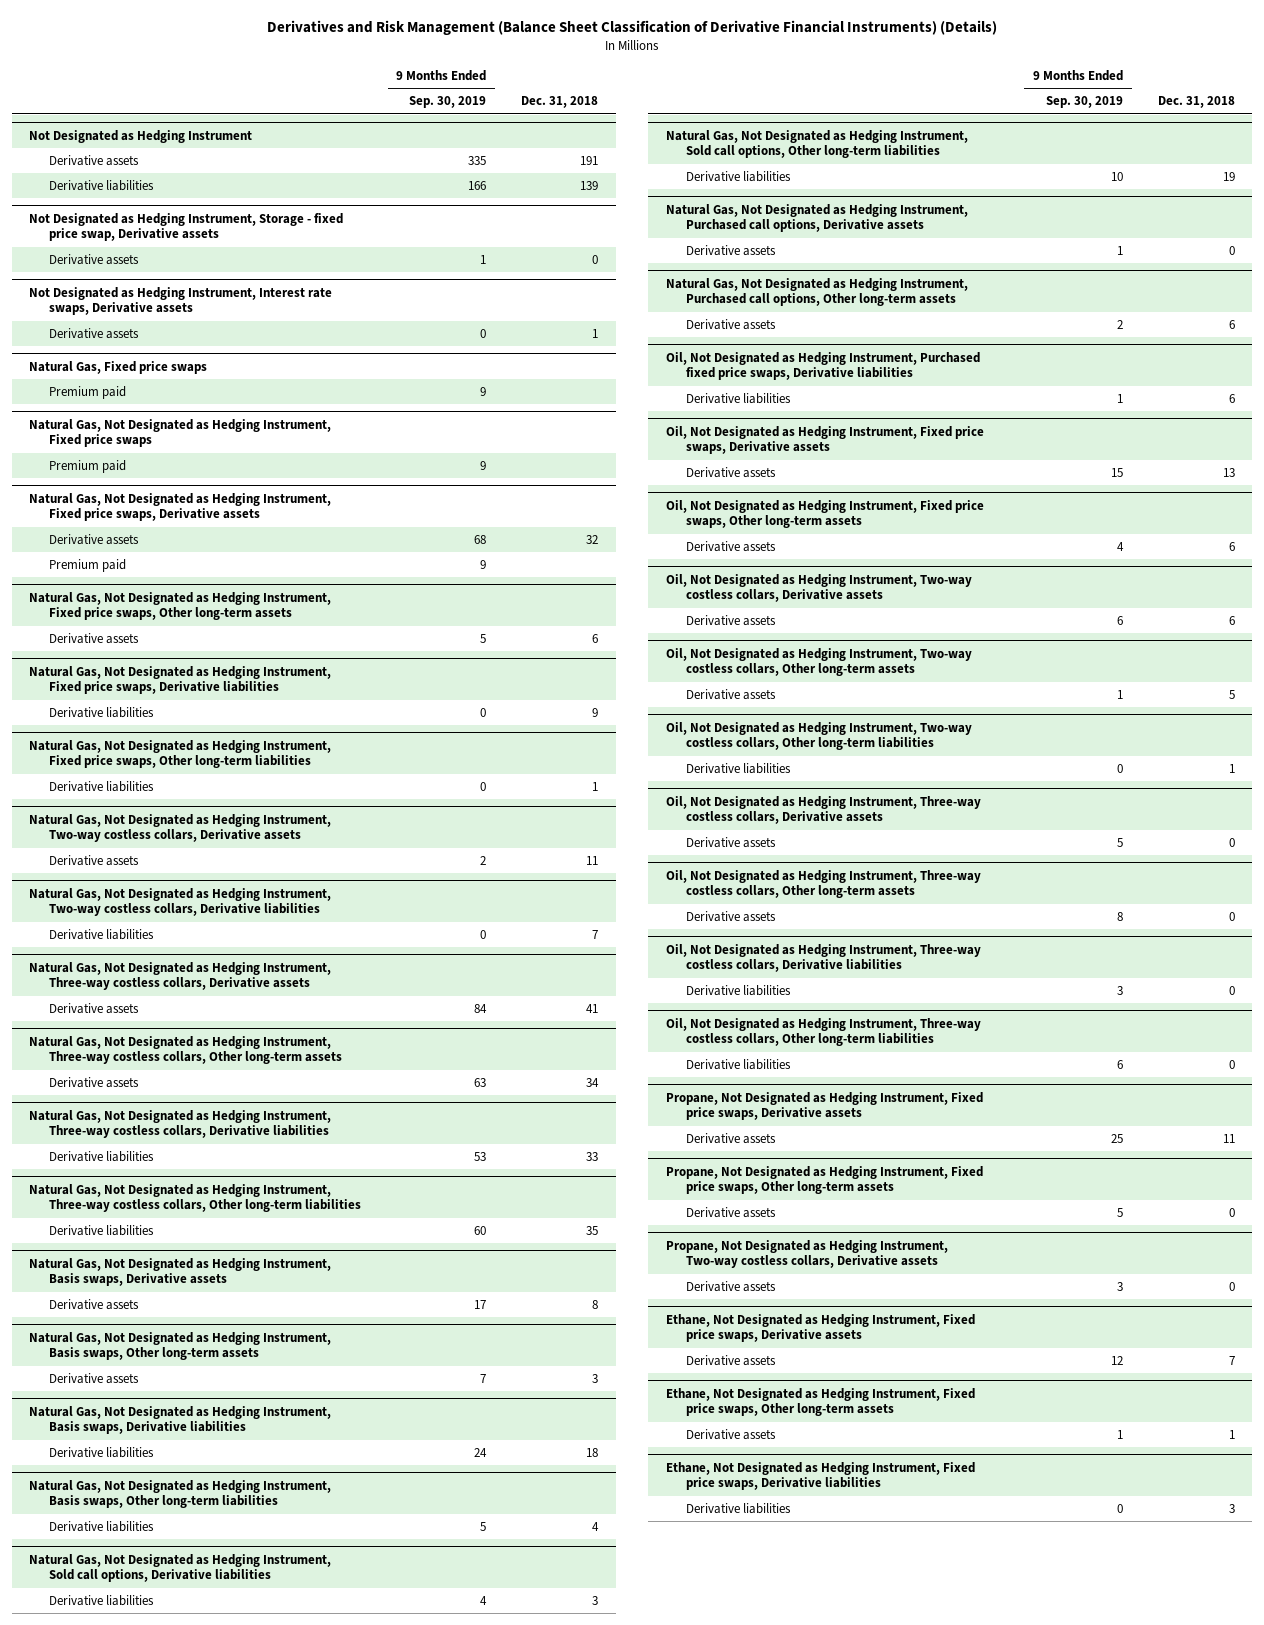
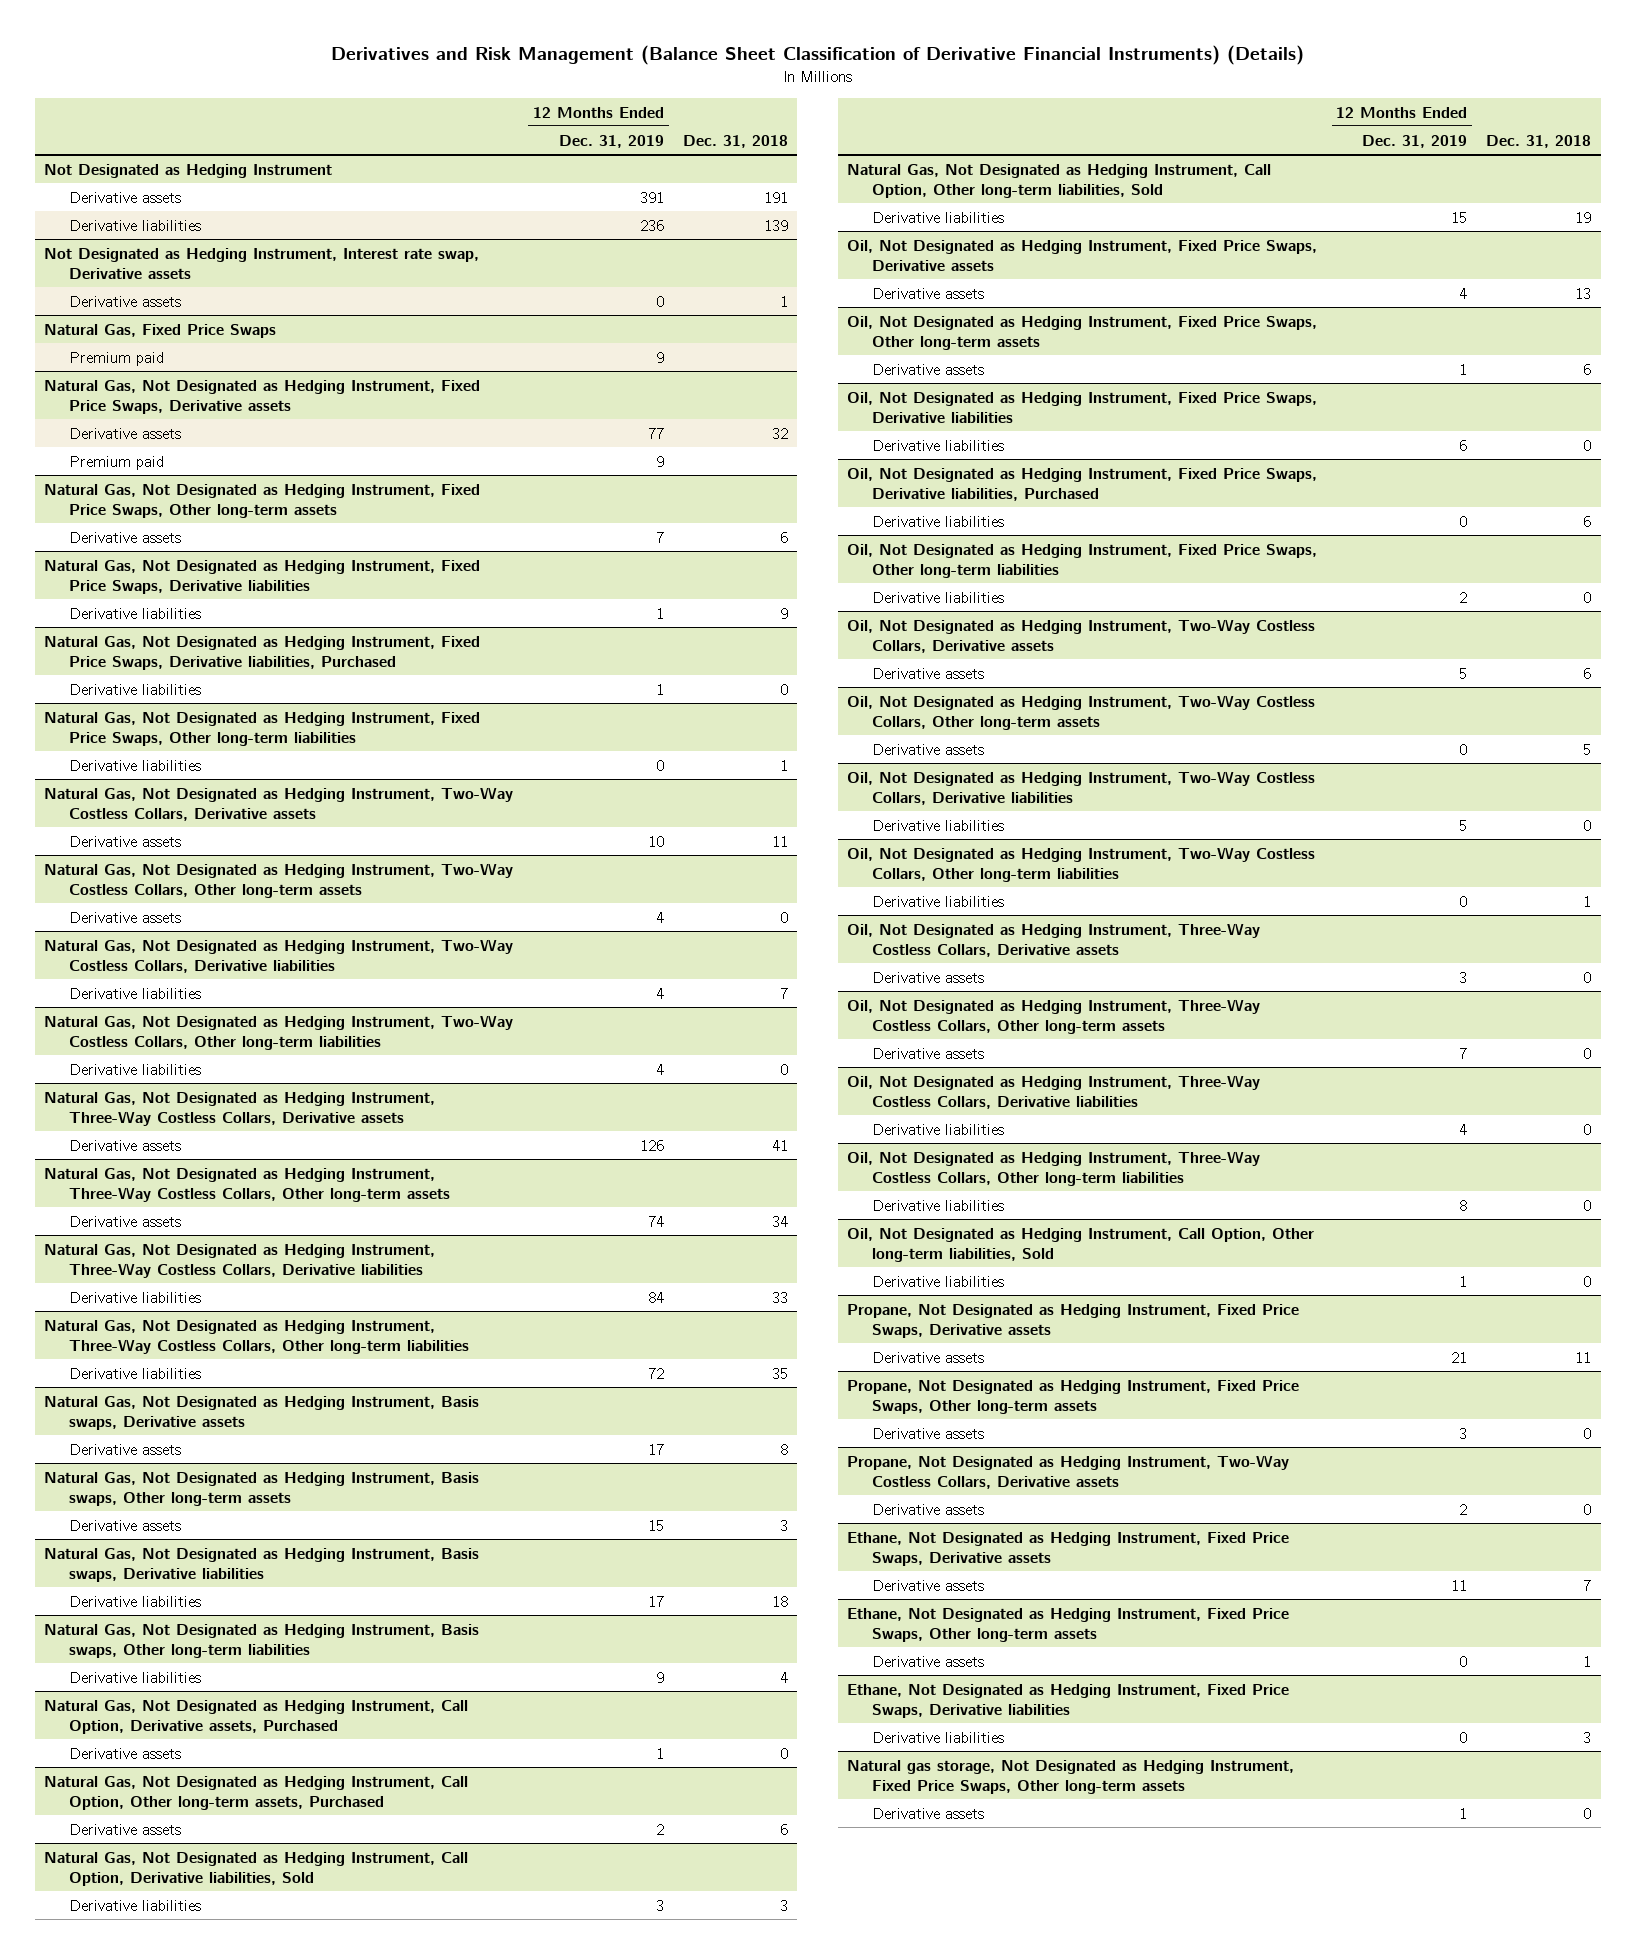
- | 9 Months Ended Sep. 30, 2019 | Dec. 31, 2018
+ | 12 Months Ended Dec. 31, 2019 | Dec. 31, 2018
- Not Designated as Hedging Instrument, Storage - fixed price swap, Derivative assets
- Derivative assets | 1 | 0
- Not Designated as Hedging Instrument, Interest rate swaps, Derivative assets
+ Not Designated as Hedging Instrument, Interest rate swap, Derivative assets
- Natural Gas, Fixed price swaps
- Premium paid | 9 |
- Natural Gas, Not Designated as Hedging Instrument, Fixed price swaps
+ Natural Gas, Fixed Price Swaps
- Natural Gas, Not Designated as Hedging Instrument, Fixed price swaps, Derivative assets
+ Natural Gas, Not Designated as Hedging Instrument, Fixed Price Swaps, Derivative assets
- Natural Gas, Not Designated as Hedging Instrument, Fixed price swaps, Other long-term assets
+ Natural Gas, Not Designated as Hedging Instrument, Fixed Price Swaps, Other long-term assets
- Natural Gas, Not Designated as Hedging Instrument, Fixed price swaps, Derivative liabilities
+ Natural Gas, Not Designated as Hedging Instrument, Fixed Price Swaps, Derivative liabilities
- Natural Gas, Not Designated as Hedging Instrument, Fixed price swaps, Other long-term liabilities
+ Natural Gas, Not Designated as Hedging Instrument, Fixed Price Swaps, Derivative liabilities, Purchased
+ Derivative liabilities | 1 | 0
+ Natural Gas, Not Designated as Hedging Instrument, Fixed Price Swaps, Other long-term liabilities
- Natural Gas, Not Designated as Hedging Instrument, Two-way costless collars, Derivative assets
+ Natural Gas, Not Designated as Hedging Instrument, Two-Way Costless Collars, Derivative assets
- Natural Gas, Not Designated as Hedging Instrument, Two-way costless collars, Derivative liabilities
+ Natural Gas, Not Designated as Hedging Instrument, Two-Way Costless Collars, Other long-term assets
+ Derivative assets | 4 | 0
+ Natural Gas, Not Designated as Hedging Instrument, Two-Way Costless Collars, Derivative liabilities
- Natural Gas, Not Designated as Hedging Instrument, Three-way costless collars, Derivative assets
+ Natural Gas, Not Designated as Hedging Instrument, Two-Way Costless Collars, Other long-term liabilities
+ Derivative liabilities | 4 | 0
+ Natural Gas, Not Designated as Hedging Instrument, Three-Way Costless Collars, Derivative assets
- Natural Gas, Not Designated as Hedging Instrument, Three-way costless collars, Other long-term assets
+ Natural Gas, Not Designated as Hedging Instrument, Three-Way Costless Collars, Other long-term assets
- Natural Gas, Not Designated as Hedging Instrument, Three-way costless collars, Derivative liabilities
+ Natural Gas, Not Designated as Hedging Instrument, Three-Way Costless Collars, Derivative liabilities
- Natural Gas, Not Designated as Hedging Instrument, Three-way costless collars, Other long-term liabilities
+ Natural Gas, Not Designated as Hedging Instrument, Three-Way Costless Collars, Other long-term liabilities
- Natural Gas, Not Designated as Hedging Instrument, Sold call options, Derivative liabilities
- Derivative liabilities | 4 | 3
- Natural Gas, Not Designated as Hedging Instrument, Sold call options, Other long-term liabilities
- Derivative liabilities | 10 | 19
- Natural Gas, Not Designated as Hedging Instrument, Purchased call options, Derivative assets
+ Natural Gas, Not Designated as Hedging Instrument, Call Option, Derivative assets, Purchased
- Natural Gas, Not Designated as Hedging Instrument, Purchased call options, Other long-term assets
+ Natural Gas, Not Designated as Hedging Instrument, Call Option, Other long-term assets, Purchased
- Oil, Not Designated as Hedging Instrument, Purchased fixed price swaps, Derivative liabilities
- Derivative liabilities | 1 | 6
- Oil, Not Designated as Hedging Instrument, Fixed price swaps, Derivative assets
+ Natural Gas, Not Designated as Hedging Instrument, Call Option, Derivative liabilities, Sold
+ Derivative liabilities | 3 | 3
+ Natural Gas, Not Designated as Hedging Instrument, Call Option, Other long-term liabilities, Sold
+ Derivative liabilities | 15 | 19
+ Oil, Not Designated as Hedging Instrument, Fixed Price Swaps, Derivative assets
- Oil, Not Designated as Hedging Instrument, Fixed price swaps, Other long-term assets
+ Oil, Not Designated as Hedging Instrument, Fixed Price Swaps, Other long-term assets
- Oil, Not Designated as Hedging Instrument, Two-way costless collars, Derivative assets
+ Oil, Not Designated as Hedging Instrument, Fixed Price Swaps, Derivative liabilities
+ Derivative liabilities | 6 | 0
+ Oil, Not Designated as Hedging Instrument, Fixed Price Swaps, Derivative liabilities, Purchased
+ Derivative liabilities | 0 | 6
+ Oil, Not Designated as Hedging Instrument, Fixed Price Swaps, Other long-term liabilities
+ Derivative liabilities | 2 | 0
+ Oil, Not Designated as Hedging Instrument, Two-Way Costless Collars, Derivative assets
- Oil, Not Designated as Hedging Instrument, Two-way costless collars, Other long-term assets
+ Oil, Not Designated as Hedging Instrument, Two-Way Costless Collars, Other long-term assets
- Oil, Not Designated as Hedging Instrument, Two-way costless collars, Other long-term liabilities
+ Oil, Not Designated as Hedging Instrument, Two-Way Costless Collars, Derivative liabilities
+ Derivative liabilities | 5 | 0
+ Oil, Not Designated as Hedging Instrument, Two-Way Costless Collars, Other long-term liabilities
- Oil, Not Designated as Hedging Instrument, Three-way costless collars, Derivative assets
+ Oil, Not Designated as Hedging Instrument, Three-Way Costless Collars, Derivative assets
- Oil, Not Designated as Hedging Instrument, Three-way costless collars, Other long-term assets
+ Oil, Not Designated as Hedging Instrument, Three-Way Costless Collars, Other long-term assets
- Oil, Not Designated as Hedging Instrument, Three-way costless collars, Derivative liabilities
+ Oil, Not Designated as Hedging Instrument, Three-Way Costless Collars, Derivative liabilities
- Oil, Not Designated as Hedging Instrument, Three-way costless collars, Other long-term liabilities
+ Oil, Not Designated as Hedging Instrument, Three-Way Costless Collars, Other long-term liabilities
- Propane, Not Designated as Hedging Instrument, Fixed price swaps, Derivative assets
+ Oil, Not Designated as Hedging Instrument, Call Option, Other long-term liabilities, Sold
+ Derivative liabilities | 1 | 0
+ Propane, Not Designated as Hedging Instrument, Fixed Price Swaps, Derivative assets
- Propane, Not Designated as Hedging Instrument, Fixed price swaps, Other long-term assets
+ Propane, Not Designated as Hedging Instrument, Fixed Price Swaps, Other long-term assets
- Propane, Not Designated as Hedging Instrument, Two-way costless collars, Derivative assets
+ Propane, Not Designated as Hedging Instrument, Two-Way Costless Collars, Derivative assets
- Ethane, Not Designated as Hedging Instrument, Fixed price swaps, Derivative assets
+ Ethane, Not Designated as Hedging Instrument, Fixed Price Swaps, Derivative assets
- Ethane, Not Designated as Hedging Instrument, Fixed price swaps, Other long-term assets
+ Ethane, Not Designated as Hedging Instrument, Fixed Price Swaps, Other long-term assets
- Ethane, Not Designated as Hedging Instrument, Fixed price swaps, Derivative liabilities
+ Ethane, Not Designated as Hedging Instrument, Fixed Price Swaps, Derivative liabilities
+ Natural gas storage, Not Designated as Hedging Instrument, Fixed Price Swaps, Other long-term assets
+ Derivative assets | 1 | 0

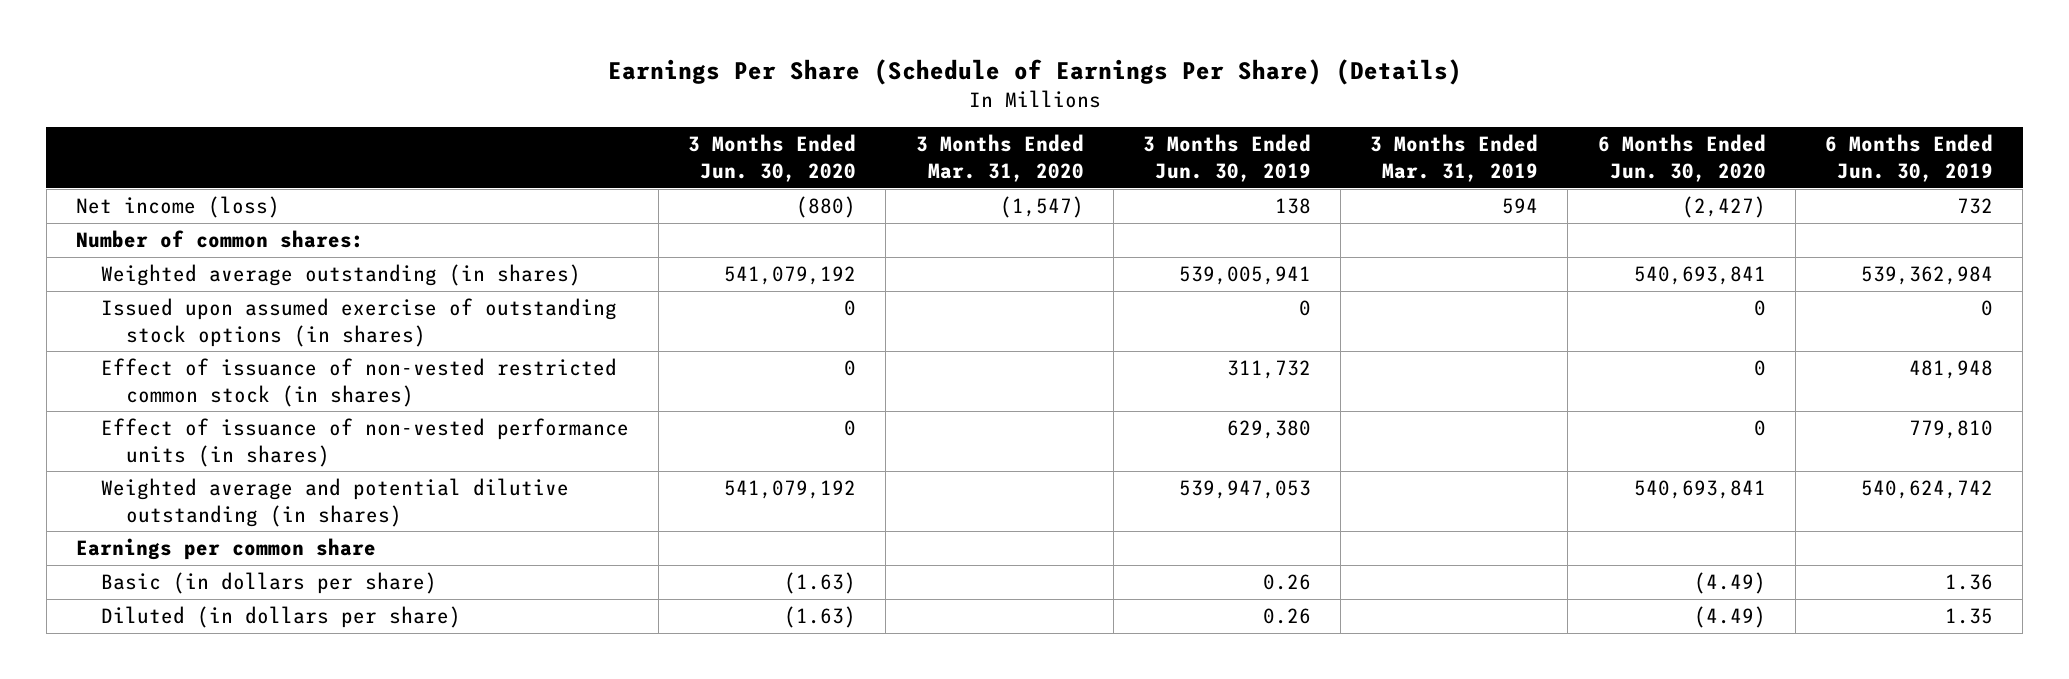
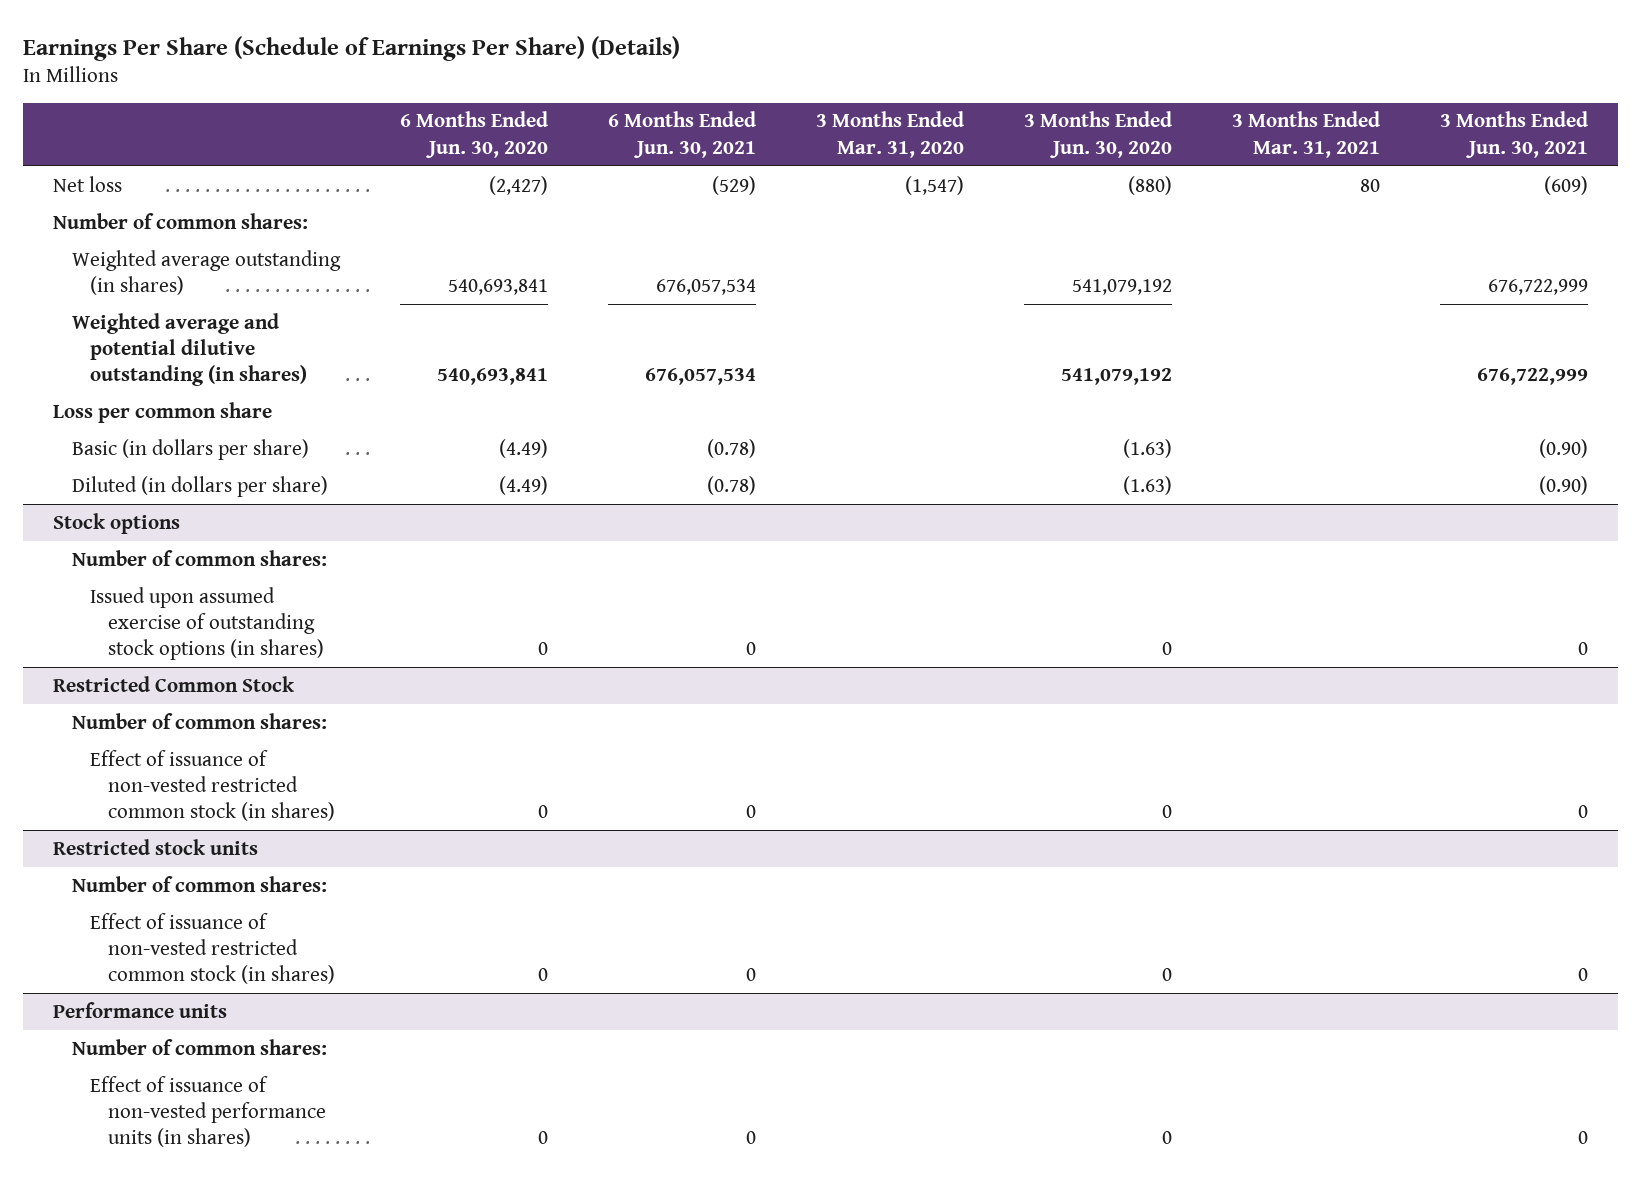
- | 3 Months Ended Jun. 30, 2020 | 3 Months Ended Mar. 31, 2020 | 3 Months Ended Jun. 30, 2019 | 3 Months Ended Mar. 31, 2019 | 6 Months Ended Jun. 30, 2020 | 6 Months Ended Jun. 30, 2019
+ | 6 Months Ended Jun. 30, 2020 | 6 Months Ended Jun. 30, 2021 | 3 Months Ended Mar. 31, 2020 | 3 Months Ended Jun. 30, 2020 | 3 Months Ended Mar. 31, 2021 | 3 Months Ended Jun. 30, 2021
- Net income (loss) | (880) | (1,547) | 138 | 594 | (2,427) | 732
+ Net loss | (2,427) | (529) | (1,547) | (880) | 80 | (609)
- Issued upon assumed exercise of outstanding stock options (in shares) | 0 | | 0 | | 0 | 0
- Effect of issuance of non-vested restricted common stock (in shares) | 0 | | 311,732 | | 0 | 481,948
- Effect of issuance of non-vested performance units (in shares) | 0 | | 629,380 | | 0 | 779,810
- Earnings per common share
+ Loss per common share
+ Stock options
+ Number of common shares:
+ Issued upon assumed exercise of outstanding stock options (in shares) | 0 | 0 | | 0 | | 0
+ Restricted Common Stock
+ Number of common shares:
+ Effect of issuance of non-vested restricted common stock (in shares) | 0 | 0 | | 0 | | 0
+ Restricted stock units
+ Number of common shares:
+ Effect of issuance of non-vested restricted common stock (in shares) | 0 | 0 | | 0 | | 0
+ Performance units
+ Number of common shares:
+ Effect of issuance of non-vested performance units (in shares) | 0 | 0 | | 0 | | 0

